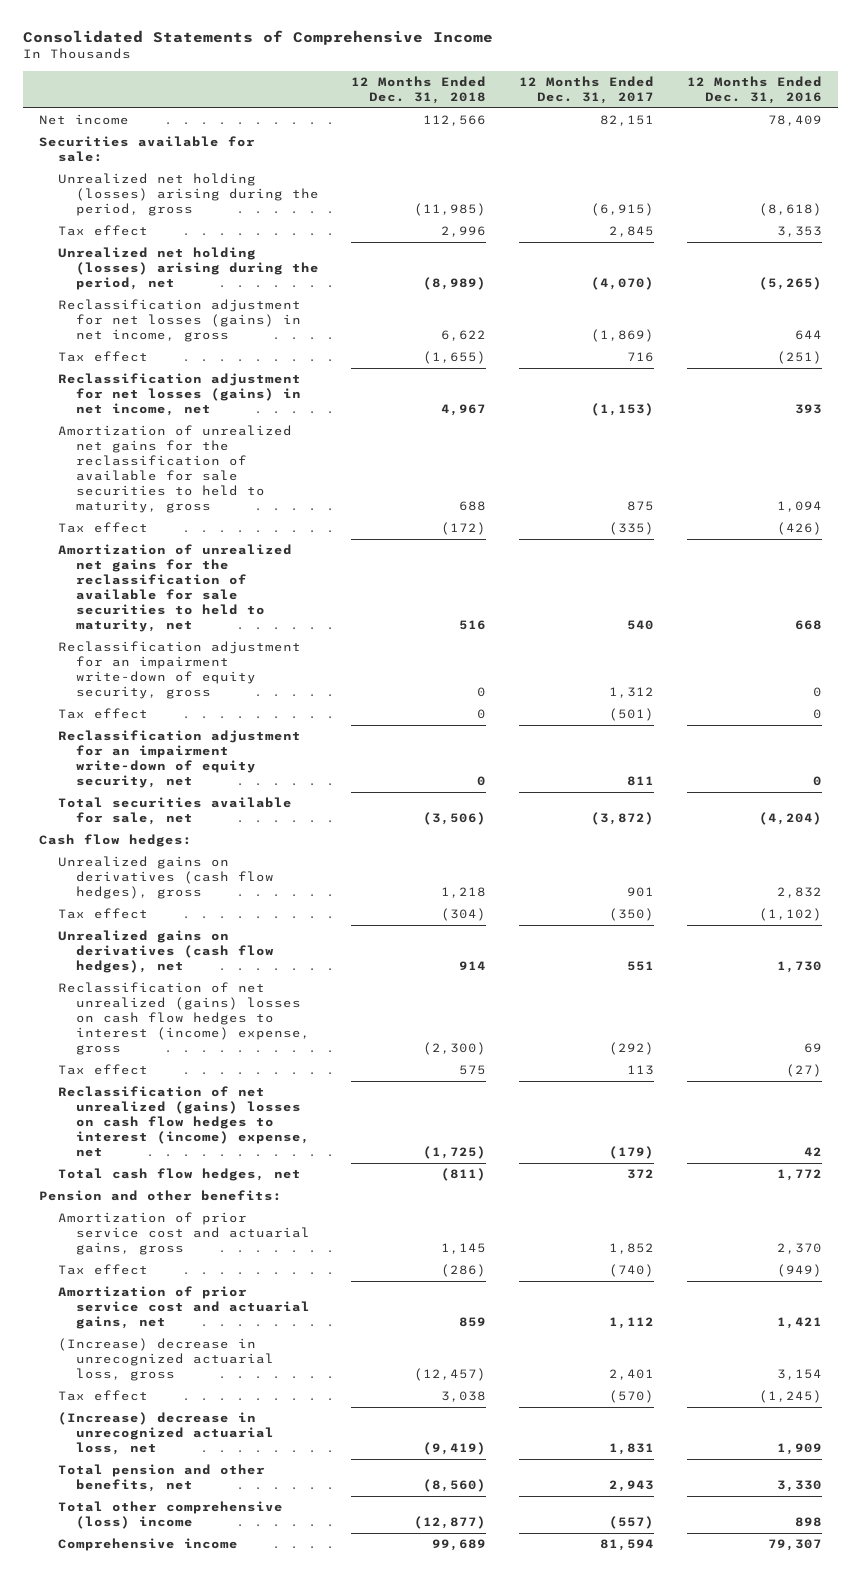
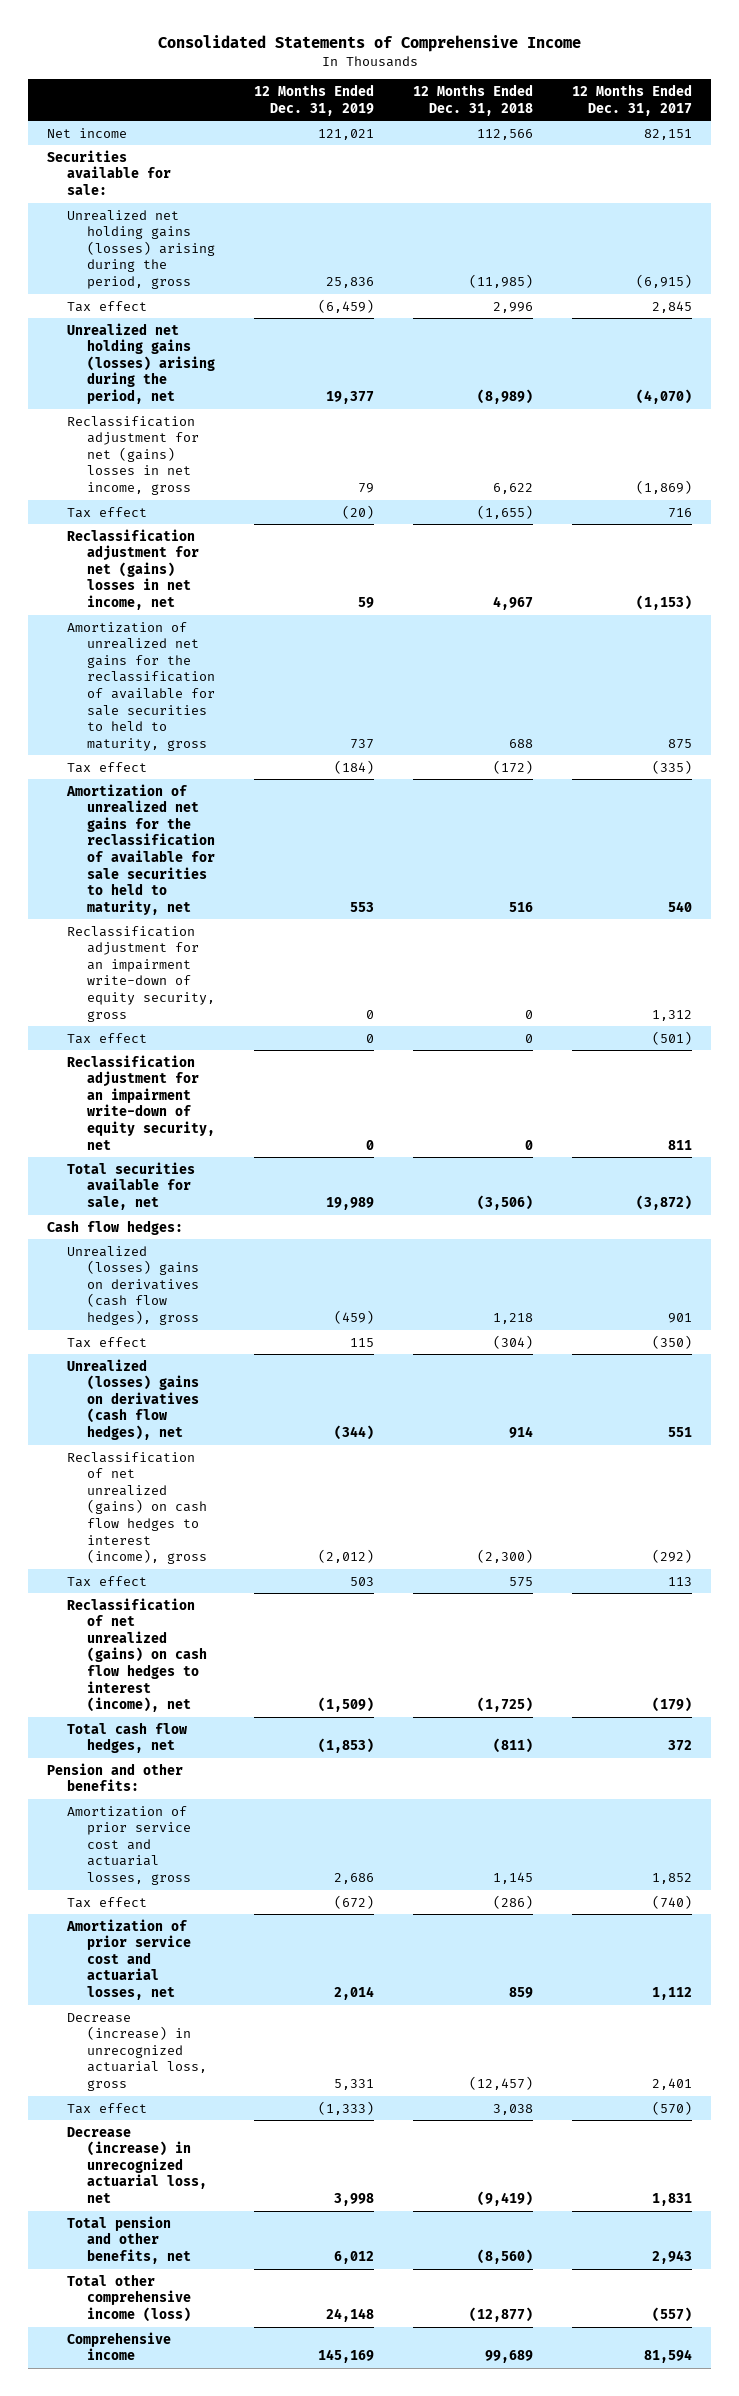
- | 12 Months Ended Dec. 31, 2018 | 12 Months Ended Dec. 31, 2017 | 12 Months Ended Dec. 31, 2016
+ | 12 Months Ended Dec. 31, 2019 | 12 Months Ended Dec. 31, 2018 | 12 Months Ended Dec. 31, 2017
- Unrealized net holding (losses) arising during the period, gross | (11,985) | (6,915) | (8,618)
+ Unrealized net holding gains (losses) arising during the period, gross | 25,836 | (11,985) | (6,915)
- Unrealized net holding (losses) arising during the period, net | (8,989) | (4,070) | (5,265)
- Reclassification adjustment for net losses (gains) in net income, gross | 6,622 | (1,869) | 644
+ Unrealized net holding gains (losses) arising during the period, net | 19,377 | (8,989) | (4,070)
+ Reclassification adjustment for net (gains) losses in net income, gross | 79 | 6,622 | (1,869)
- Reclassification adjustment for net losses (gains) in net income, net | 4,967 | (1,153) | 393
+ Reclassification adjustment for net (gains) losses in net income, net | 59 | 4,967 | (1,153)
- Unrealized gains on derivatives (cash flow hedges), gross | 1,218 | 901 | 2,832
+ Unrealized (losses) gains on derivatives (cash flow hedges), gross | (459) | 1,218 | 901
- Unrealized gains on derivatives (cash flow hedges), net | 914 | 551 | 1,730
- Reclassification of net unrealized (gains) losses on cash flow hedges to interest (income) expense, gross | (2,300) | (292) | 69
+ Unrealized (losses) gains on derivatives (cash flow hedges), net | (344) | 914 | 551
+ Reclassification of net unrealized (gains) on cash flow hedges to interest (income), gross | (2,012) | (2,300) | (292)
- Reclassification of net unrealized (gains) losses on cash flow hedges to interest (income) expense, net | (1,725) | (179) | 42
+ Reclassification of net unrealized (gains) on cash flow hedges to interest (income), net | (1,509) | (1,725) | (179)
- Amortization of prior service cost and actuarial gains, gross | 1,145 | 1,852 | 2,370
+ Amortization of prior service cost and actuarial losses, gross | 2,686 | 1,145 | 1,852
- Amortization of prior service cost and actuarial gains, net | 859 | 1,112 | 1,421
- (Increase) decrease in unrecognized actuarial loss, gross | (12,457) | 2,401 | 3,154
+ Amortization of prior service cost and actuarial losses, net | 2,014 | 859 | 1,112
+ Decrease (increase) in unrecognized actuarial loss, gross | 5,331 | (12,457) | 2,401
- (Increase) decrease in unrecognized actuarial loss, net | (9,419) | 1,831 | 1,909
+ Decrease (increase) in unrecognized actuarial loss, net | 3,998 | (9,419) | 1,831
- Total other comprehensive (loss) income | (12,877) | (557) | 898
+ Total other comprehensive income (loss) | 24,148 | (12,877) | (557)

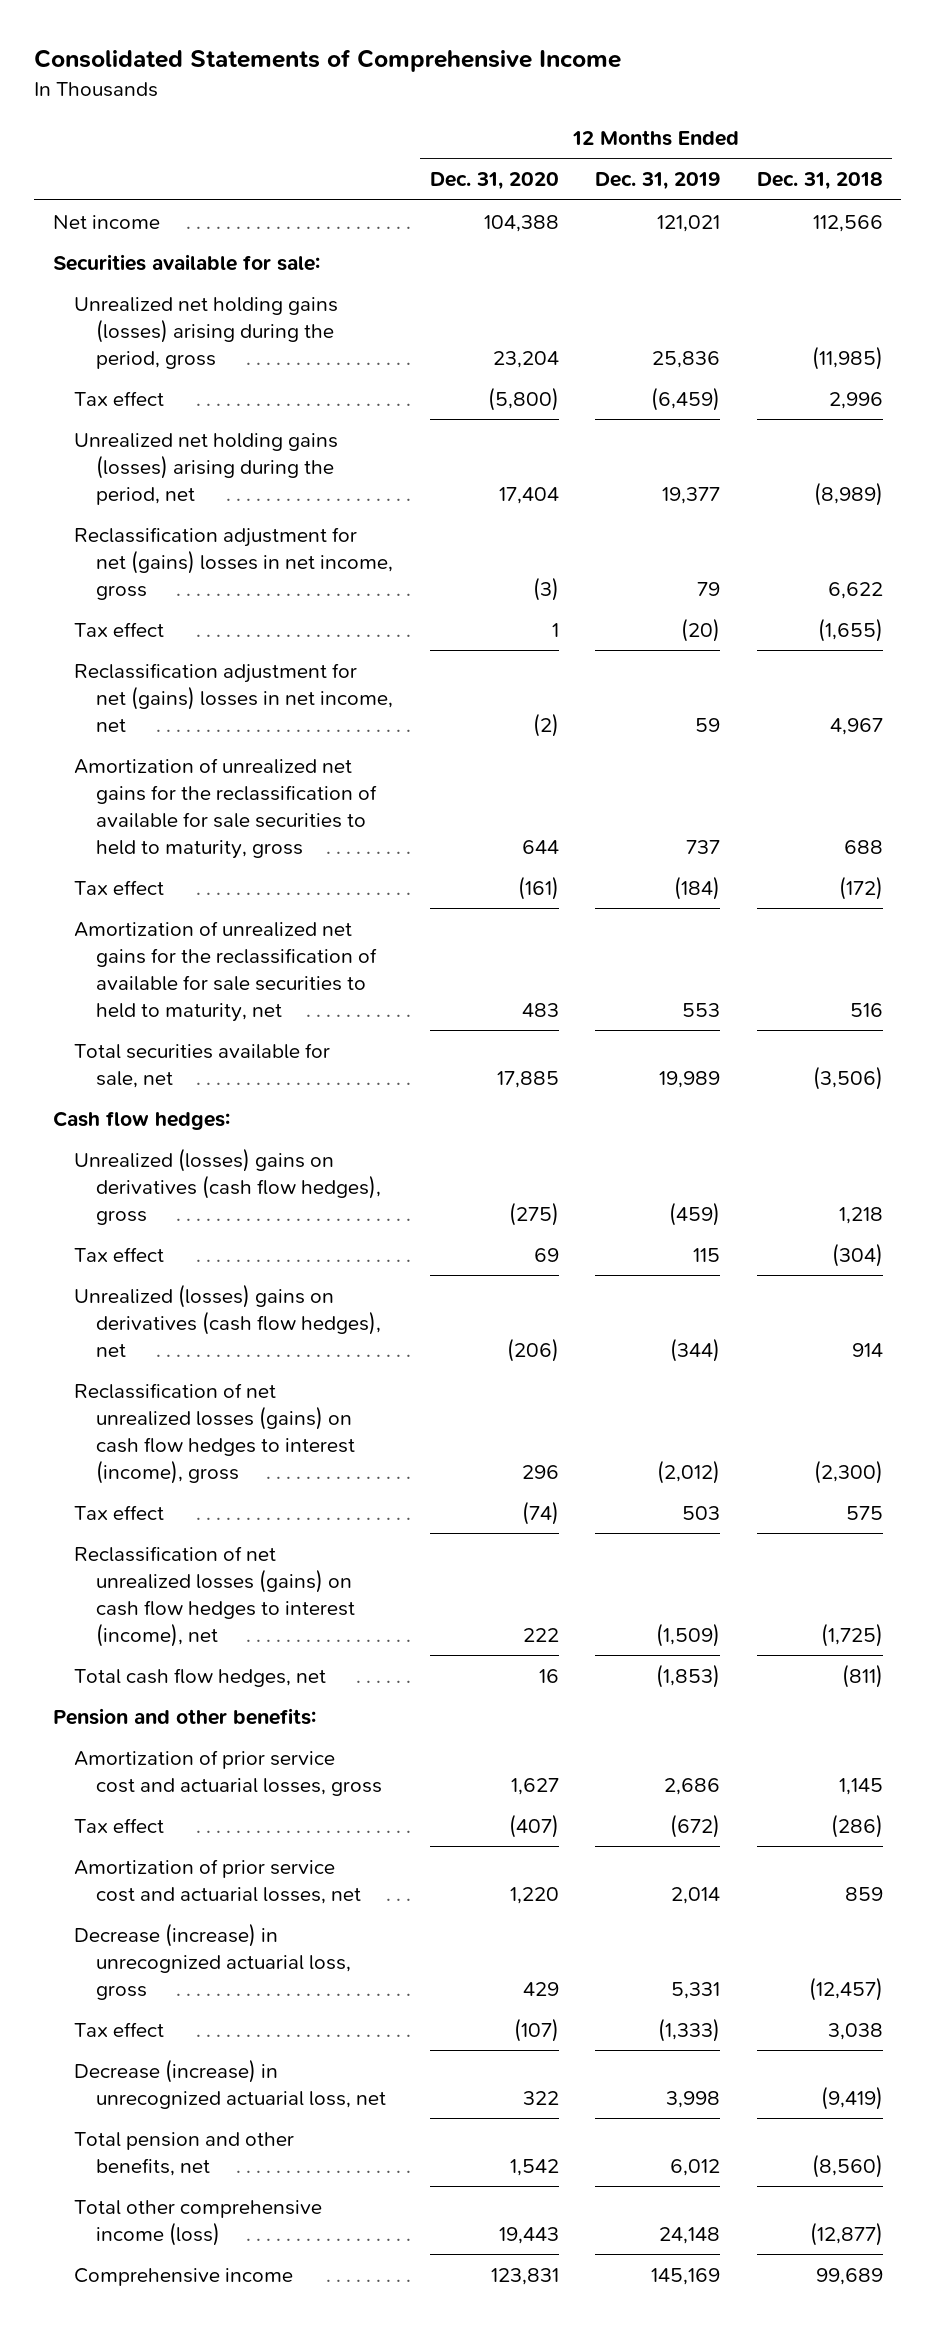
- | 12 Months Ended Dec. 31, 2019 | 12 Months Ended Dec. 31, 2018 | 12 Months Ended Dec. 31, 2017
+ | 12 Months Ended Dec. 31, 2020 | 12 Months Ended Dec. 31, 2019 | 12 Months Ended Dec. 31, 2018
- Reclassification adjustment for an impairment write-down of equity security, gross | 0 | 0 | 1,312
- Tax effect | 0 | 0 | (501)
- Reclassification adjustment for an impairment write-down of equity security, net | 0 | 0 | 811
- Reclassification of net unrealized (gains) on cash flow hedges to interest (income), gross | (2,012) | (2,300) | (292)
+ Reclassification of net unrealized losses (gains) on cash flow hedges to interest (income), gross | 296 | (2,012) | (2,300)
- Reclassification of net unrealized (gains) on cash flow hedges to interest (income), net | (1,509) | (1,725) | (179)
+ Reclassification of net unrealized losses (gains) on cash flow hedges to interest (income), net | 222 | (1,509) | (1,725)

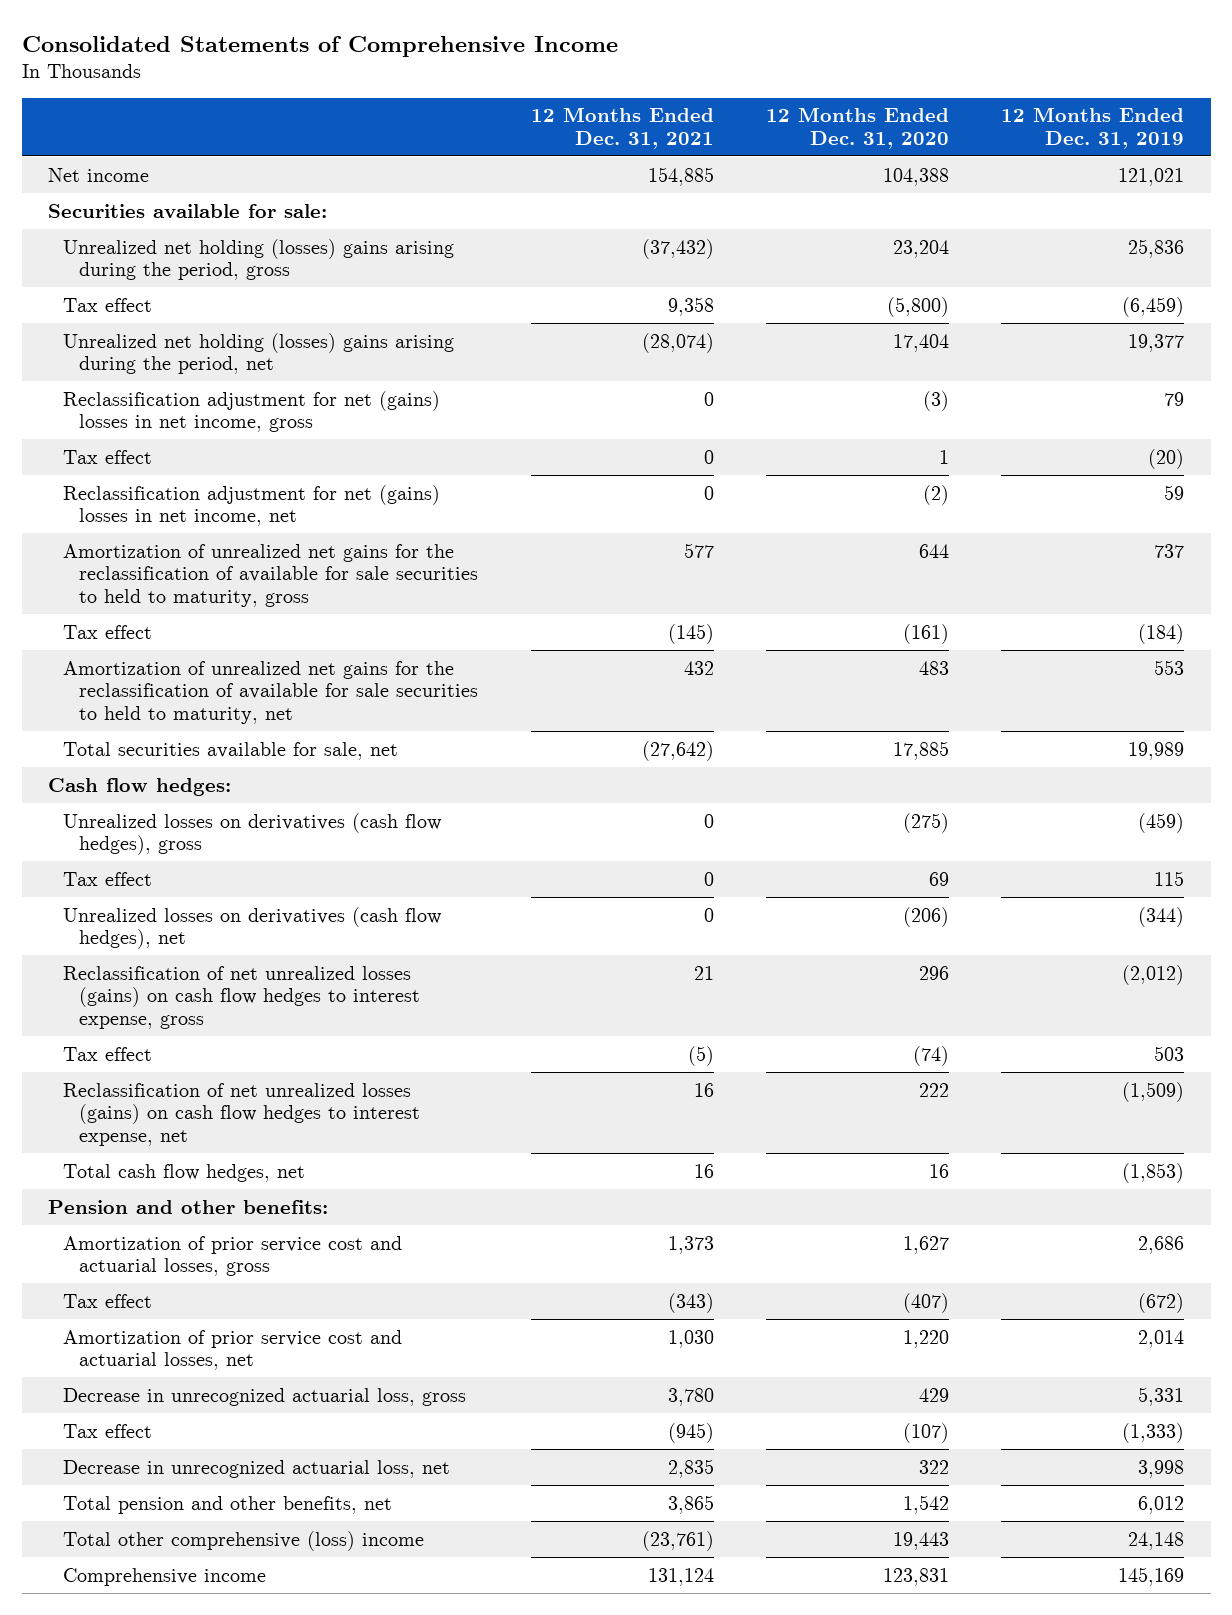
- | 12 Months Ended Dec. 31, 2020 | 12 Months Ended Dec. 31, 2019 | 12 Months Ended Dec. 31, 2018
+ | 12 Months Ended Dec. 31, 2021 | 12 Months Ended Dec. 31, 2020 | 12 Months Ended Dec. 31, 2019
- Unrealized net holding gains (losses) arising during the period, gross | 23,204 | 25,836 | (11,985)
+ Unrealized net holding (losses) gains arising during the period, gross | (37,432) | 23,204 | 25,836
- Unrealized net holding gains (losses) arising during the period, net | 17,404 | 19,377 | (8,989)
+ Unrealized net holding (losses) gains arising during the period, net | (28,074) | 17,404 | 19,377
- Unrealized (losses) gains on derivatives (cash flow hedges), gross | (275) | (459) | 1,218
+ Unrealized losses on derivatives (cash flow hedges), gross | 0 | (275) | (459)
- Unrealized (losses) gains on derivatives (cash flow hedges), net | (206) | (344) | 914
- Reclassification of net unrealized losses (gains) on cash flow hedges to interest (income), gross | 296 | (2,012) | (2,300)
+ Unrealized losses on derivatives (cash flow hedges), net | 0 | (206) | (344)
+ Reclassification of net unrealized losses (gains) on cash flow hedges to interest expense, gross | 21 | 296 | (2,012)
- Reclassification of net unrealized losses (gains) on cash flow hedges to interest (income), net | 222 | (1,509) | (1,725)
+ Reclassification of net unrealized losses (gains) on cash flow hedges to interest expense, net | 16 | 222 | (1,509)
- Decrease (increase) in unrecognized actuarial loss, gross | 429 | 5,331 | (12,457)
+ Decrease in unrecognized actuarial loss, gross | 3,780 | 429 | 5,331
- Decrease (increase) in unrecognized actuarial loss, net | 322 | 3,998 | (9,419)
+ Decrease in unrecognized actuarial loss, net | 2,835 | 322 | 3,998
- Total other comprehensive income (loss) | 19,443 | 24,148 | (12,877)
+ Total other comprehensive (loss) income | (23,761) | 19,443 | 24,148

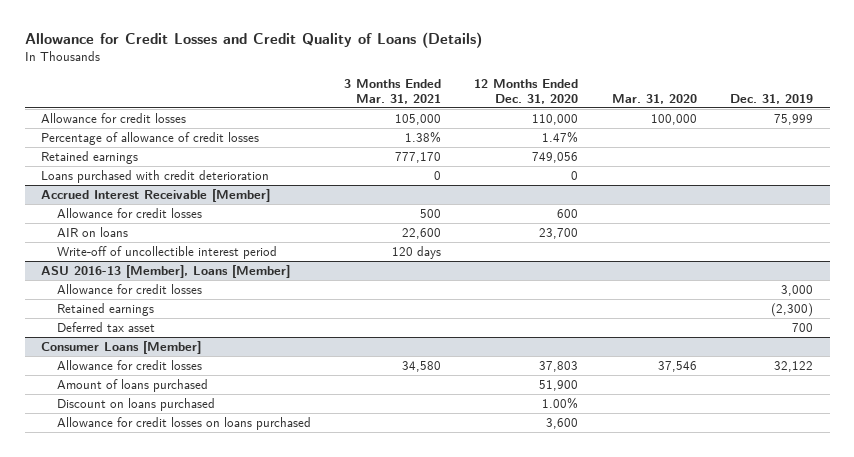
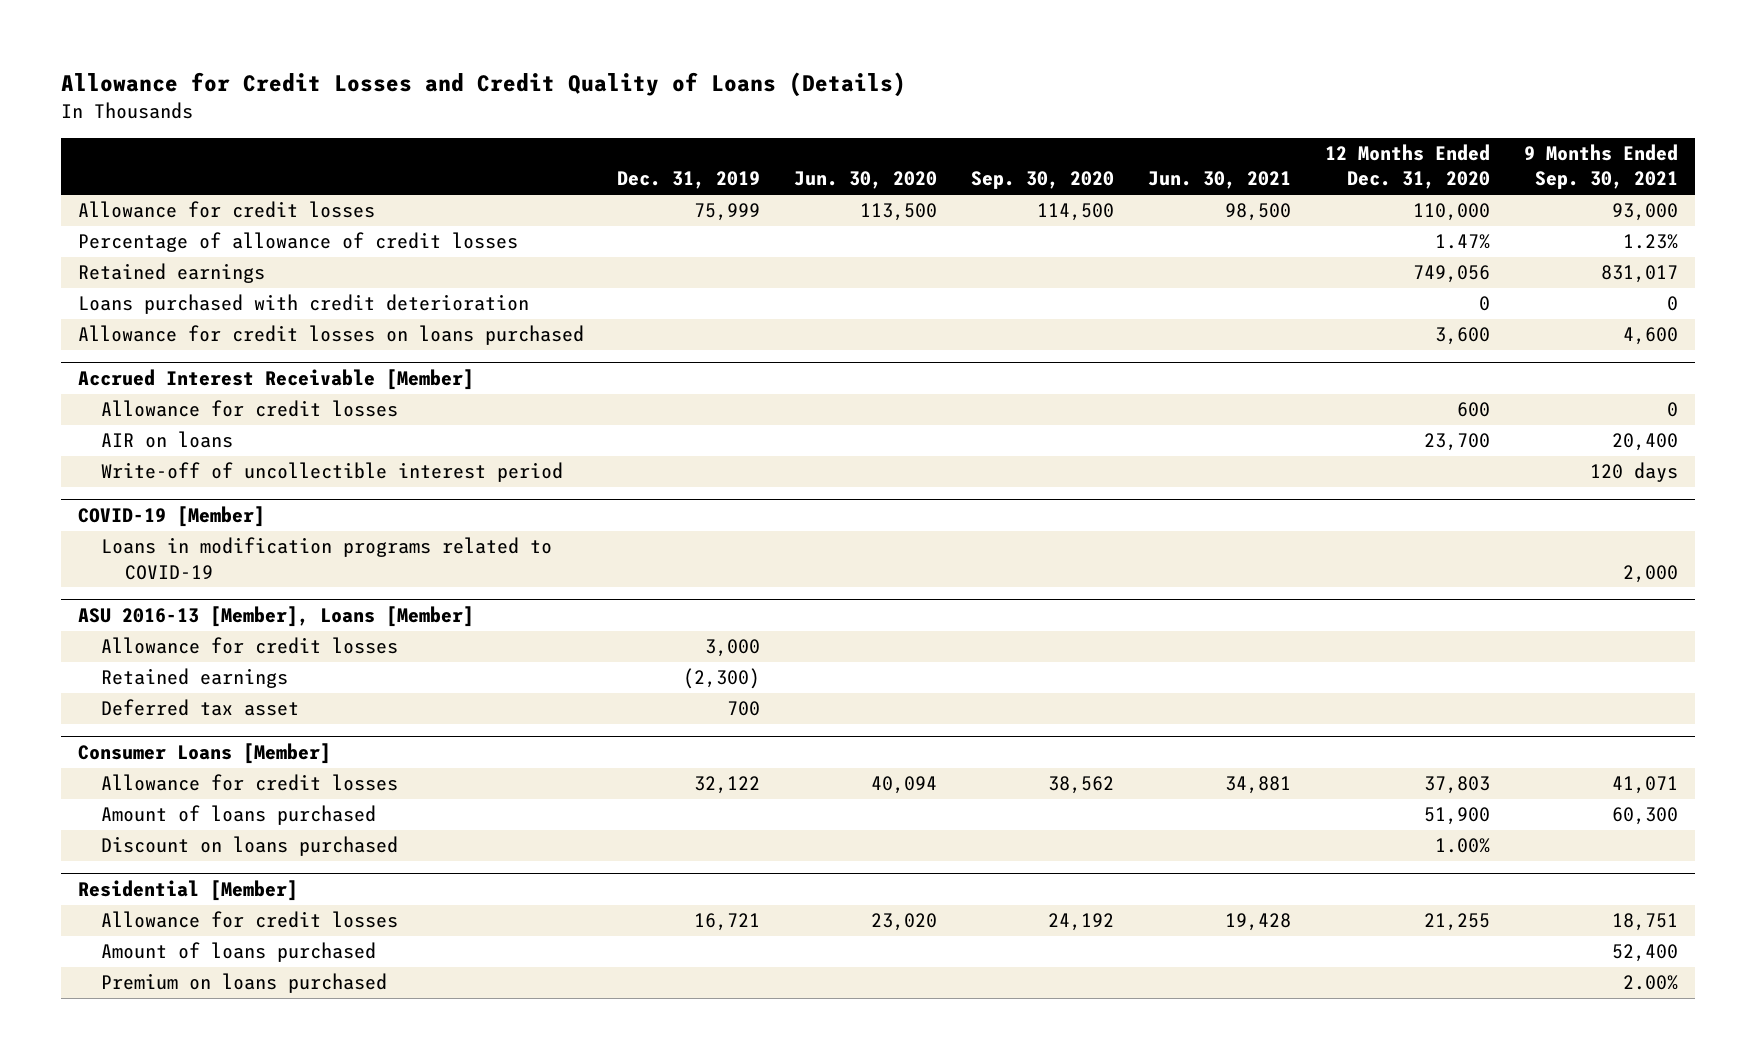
- | 3 Months Ended Mar. 31, 2021 | 12 Months Ended Dec. 31, 2020 | Mar. 31, 2020 | Dec. 31, 2019
+ | Dec. 31, 2019 | Jun. 30, 2020 | Sep. 30, 2020 | Jun. 30, 2021 | 12 Months Ended Dec. 31, 2020 | 9 Months Ended Sep. 30, 2021
+ Allowance for credit losses on loans purchased | | | | | 3,600 | 4,600
+ COVID-19 [Member]
+ Loans in modification programs related to COVID-19 | | | | | | 2,000
@ Consumer Loans [Member]
- Allowance for credit losses on loans purchased | | 3,600 | |
+ Residential [Member]
+ Allowance for credit losses | 16,721 | 23,020 | 24,192 | 19,428 | 21,255 | 18,751
+ Amount of loans purchased | | | | | | 52,400
+ Premium on loans purchased | | | | | | 2.00%

